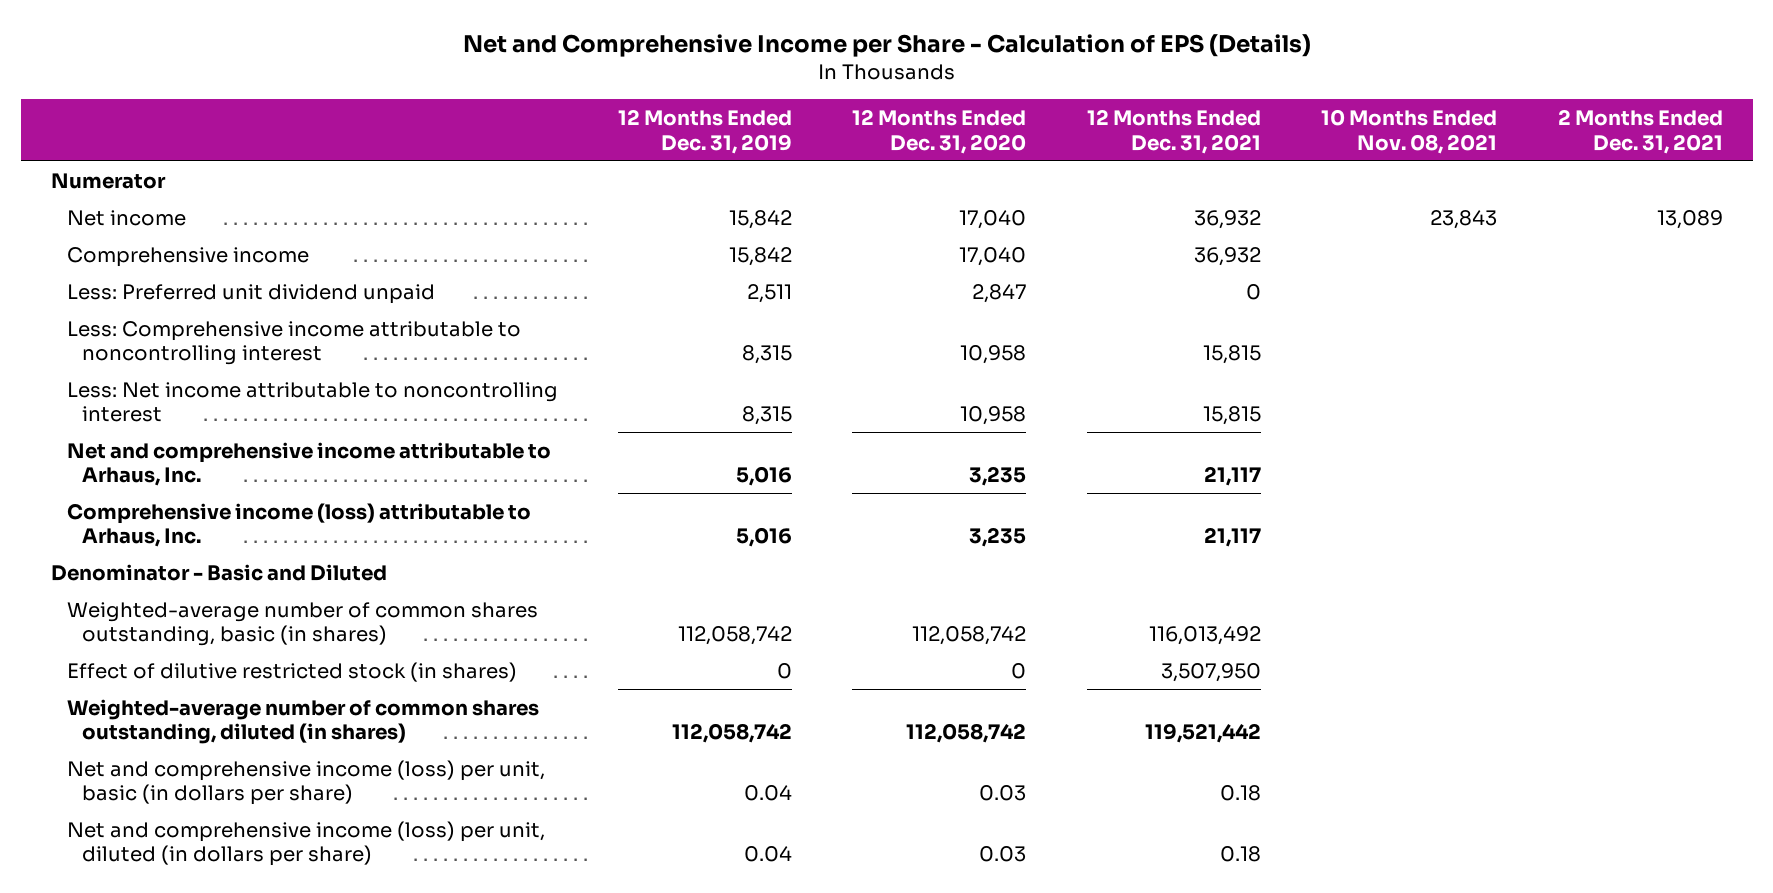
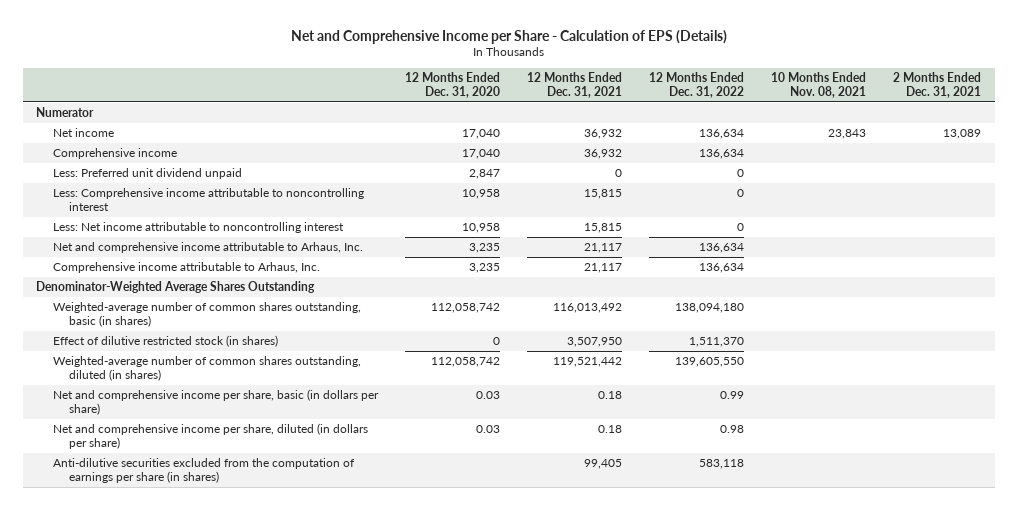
- | 12 Months Ended Dec. 31, 2019 | 12 Months Ended Dec. 31, 2020 | 12 Months Ended Dec. 31, 2021 | 10 Months Ended Nov. 08, 2021 | 2 Months Ended Dec. 31, 2021
+ | 12 Months Ended Dec. 31, 2020 | 12 Months Ended Dec. 31, 2021 | 12 Months Ended Dec. 31, 2022 | 10 Months Ended Nov. 08, 2021 | 2 Months Ended Dec. 31, 2021
- Comprehensive income (loss) attributable to Arhaus, Inc. | 5,016 | 3,235 | 21,117 | |
- Denominator - Basic and Diluted
+ Comprehensive income attributable to Arhaus, Inc. | 3,235 | 21,117 | 136,634 | |
+ Denominator-Weighted Average Shares Outstanding
- Net and comprehensive income (loss) per unit, basic (in dollars per share) | 0.04 | 0.03 | 0.18 | |
- Net and comprehensive income (loss) per unit, diluted (in dollars per share) | 0.04 | 0.03 | 0.18 | |
+ Net and comprehensive income per share, basic (in dollars per share) | 0.03 | 0.18 | 0.99 | |
+ Net and comprehensive income per share, diluted (in dollars per share) | 0.03 | 0.18 | 0.98 | |
+ Anti-dilutive securities excluded from the computation of earnings per share (in shares) | | 99,405 | 583,118 | |

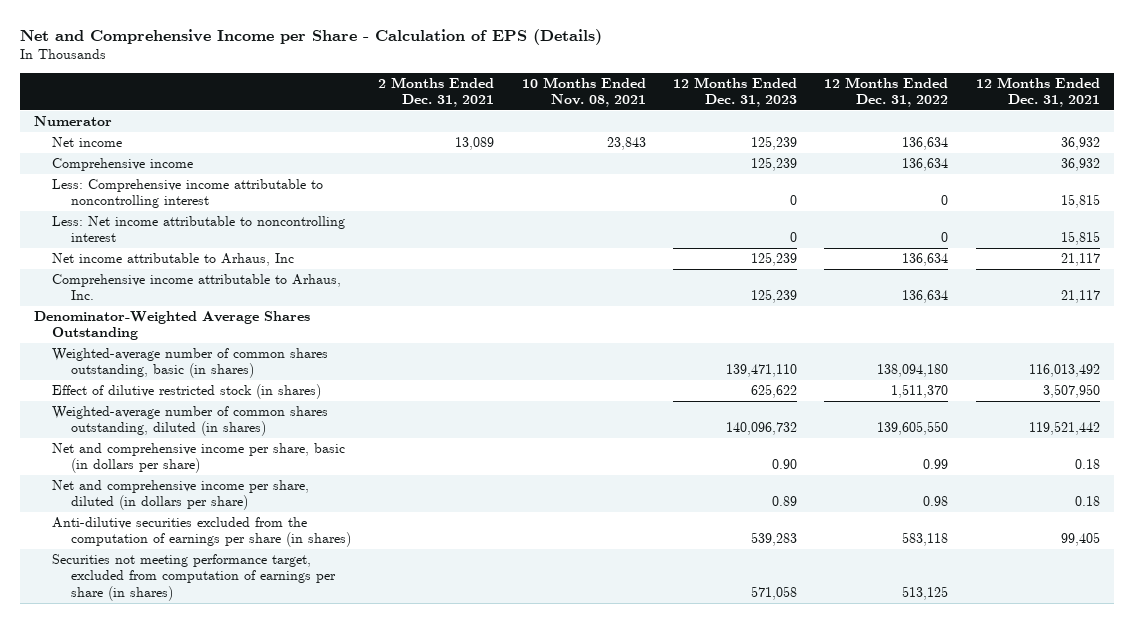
- | 12 Months Ended Dec. 31, 2020 | 12 Months Ended Dec. 31, 2021 | 12 Months Ended Dec. 31, 2022 | 10 Months Ended Nov. 08, 2021 | 2 Months Ended Dec. 31, 2021
+ | 2 Months Ended Dec. 31, 2021 | 10 Months Ended Nov. 08, 2021 | 12 Months Ended Dec. 31, 2023 | 12 Months Ended Dec. 31, 2022 | 12 Months Ended Dec. 31, 2021
- Less: Preferred unit dividend unpaid | 2,847 | 0 | 0 | |
- Net and comprehensive income attributable to Arhaus, Inc. | 3,235 | 21,117 | 136,634 | |
+ Net income attributable to Arhaus, Inc | | | 125,239 | 136,634 | 21,117
+ Securities not meeting performance target, excluded from computation of earnings per share (in shares) | | | 571,058 | 513,125 |

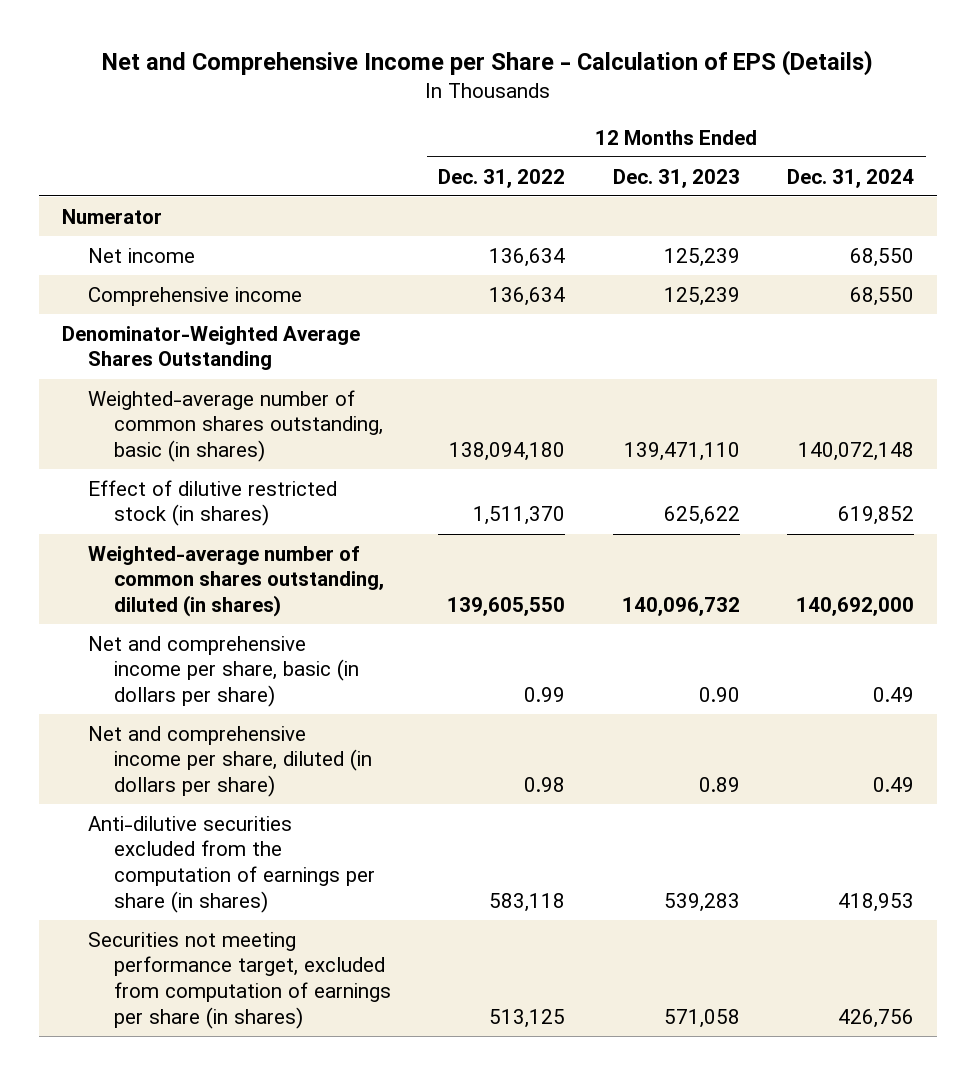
- | 2 Months Ended Dec. 31, 2021 | 10 Months Ended Nov. 08, 2021 | 12 Months Ended Dec. 31, 2023 | 12 Months Ended Dec. 31, 2022 | 12 Months Ended Dec. 31, 2021
+ | 12 Months Ended Dec. 31, 2022 | 12 Months Ended Dec. 31, 2023 | 12 Months Ended Dec. 31, 2024
- Less: Comprehensive income attributable to noncontrolling interest | | | 0 | 0 | 15,815
- Less: Net income attributable to noncontrolling interest | | | 0 | 0 | 15,815
- Net income attributable to Arhaus, Inc | | | 125,239 | 136,634 | 21,117
- Comprehensive income attributable to Arhaus, Inc. | | | 125,239 | 136,634 | 21,117

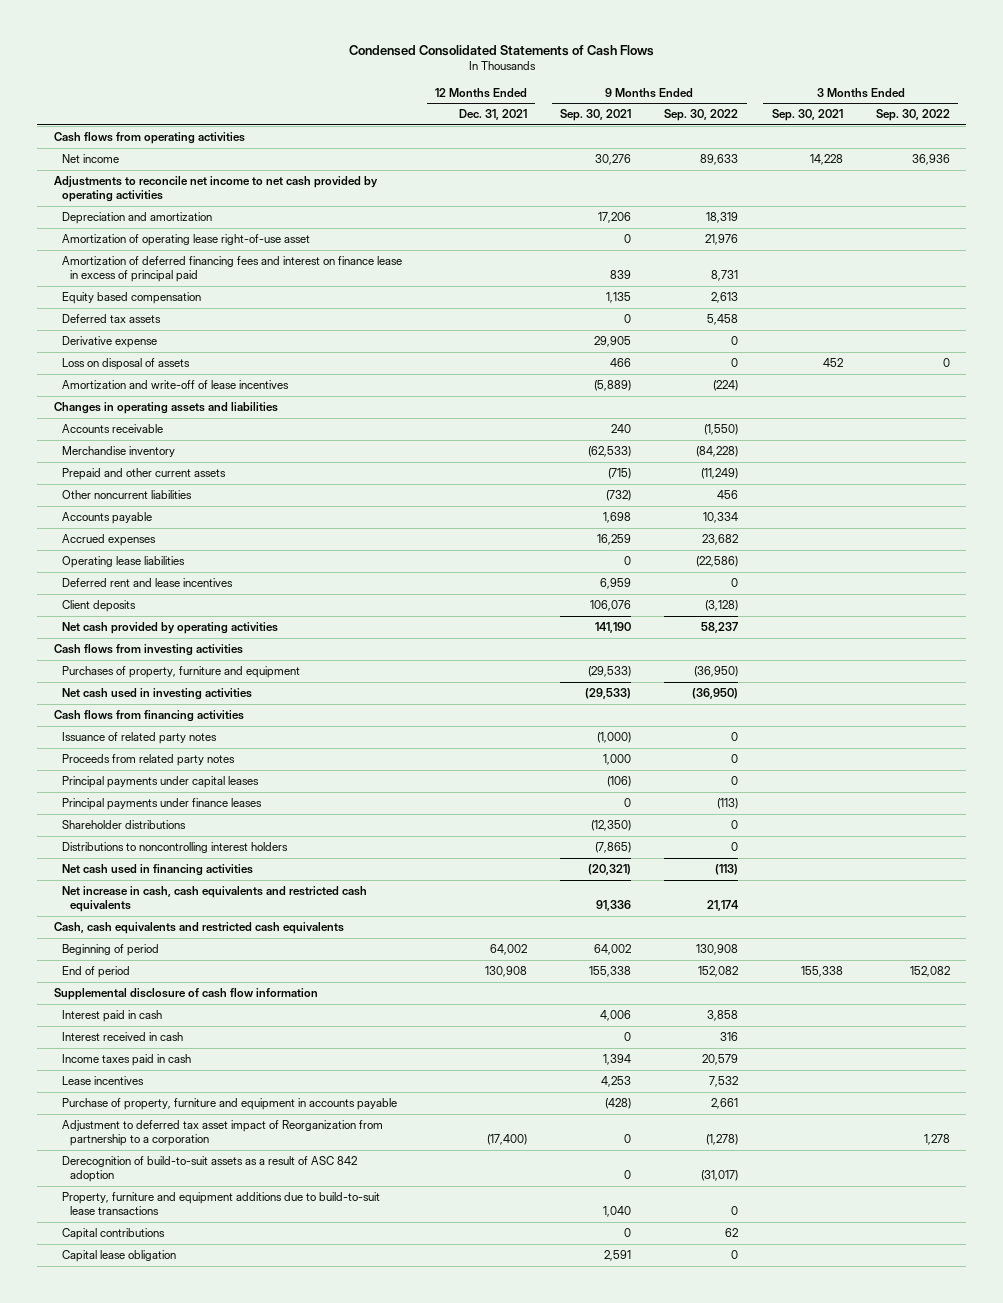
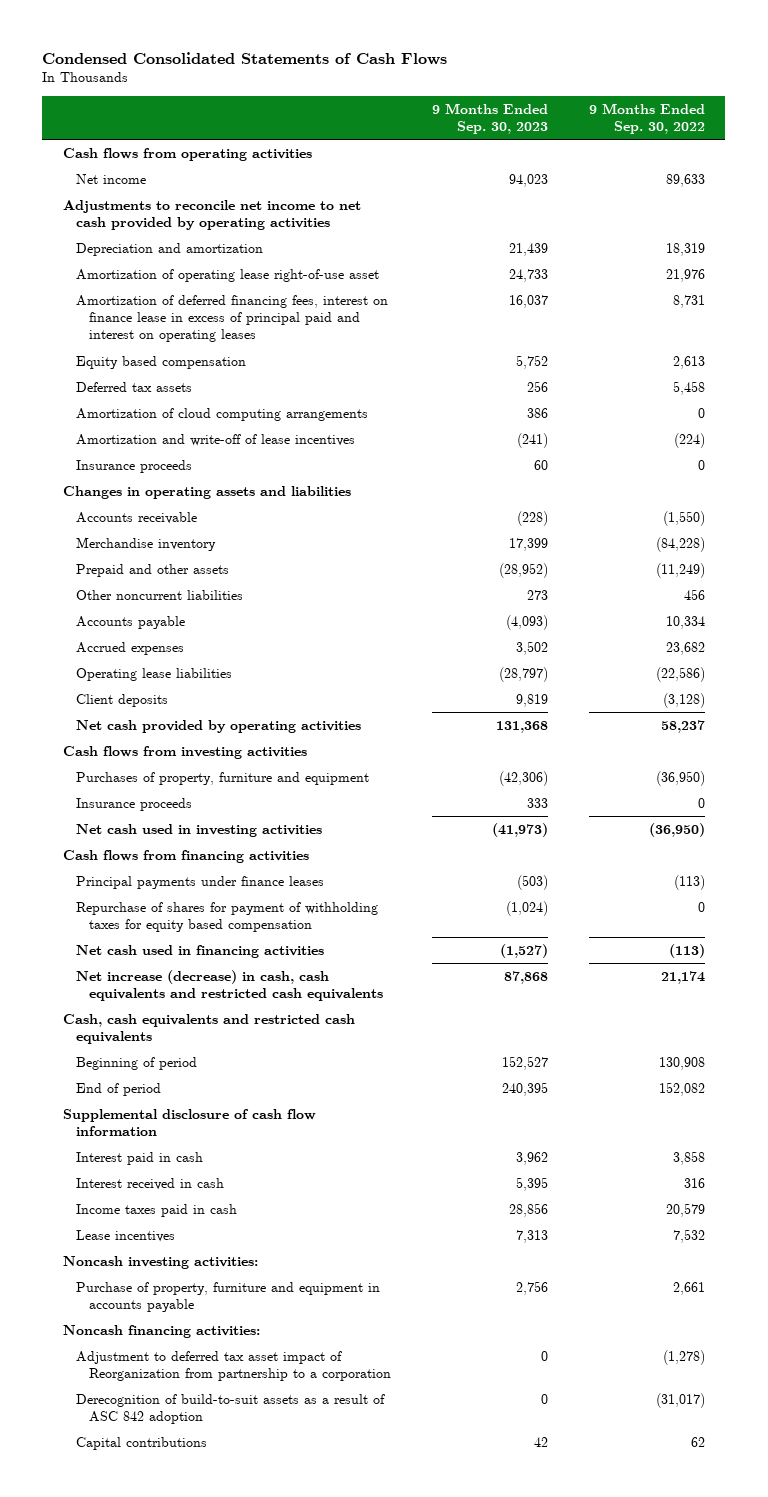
- | 12 Months Ended Dec. 31, 2021 | 9 Months Ended Sep. 30, 2021 | 9 Months Ended Sep. 30, 2022 | 3 Months Ended Sep. 30, 2021 | 3 Months Ended Sep. 30, 2022
+ | 9 Months Ended Sep. 30, 2023 | 9 Months Ended Sep. 30, 2022
- Amortization of deferred financing fees and interest on finance lease in excess of principal paid | | 839 | 8,731 | |
+ Amortization of deferred financing fees, interest on finance lease in excess of principal paid and interest on operating leases | 16,037 | 8,731
- Derivative expense | | 29,905 | 0 | |
- Loss on disposal of assets | | 466 | 0 | 452 | 0
+ Amortization of cloud computing arrangements | 386 | 0
+ Insurance proceeds | 60 | 0
- Prepaid and other current assets | | (715) | (11,249) | |
+ Prepaid and other assets | (28,952) | (11,249)
- Deferred rent and lease incentives | | 6,959 | 0 | |
+ Insurance proceeds | 333 | 0
- Issuance of related party notes | | (1,000) | 0 | |
- Proceeds from related party notes | | 1,000 | 0 | |
- Principal payments under capital leases | | (106) | 0 | |
- Shareholder distributions | | (12,350) | 0 | |
- Distributions to noncontrolling interest holders | | (7,865) | 0 | |
+ Repurchase of shares for payment of withholding taxes for equity based compensation | (1,024) | 0
- Net increase in cash, cash equivalents and restricted cash equivalents | | 91,336 | 21,174 | |
+ Net increase (decrease) in cash, cash equivalents and restricted cash equivalents | 87,868 | 21,174
+ Noncash investing activities:
+ Noncash financing activities:
- Property, furniture and equipment additions due to build-to-suit lease transactions | | 1,040 | 0 | |
- Capital lease obligation | | 2,591 | 0 | |

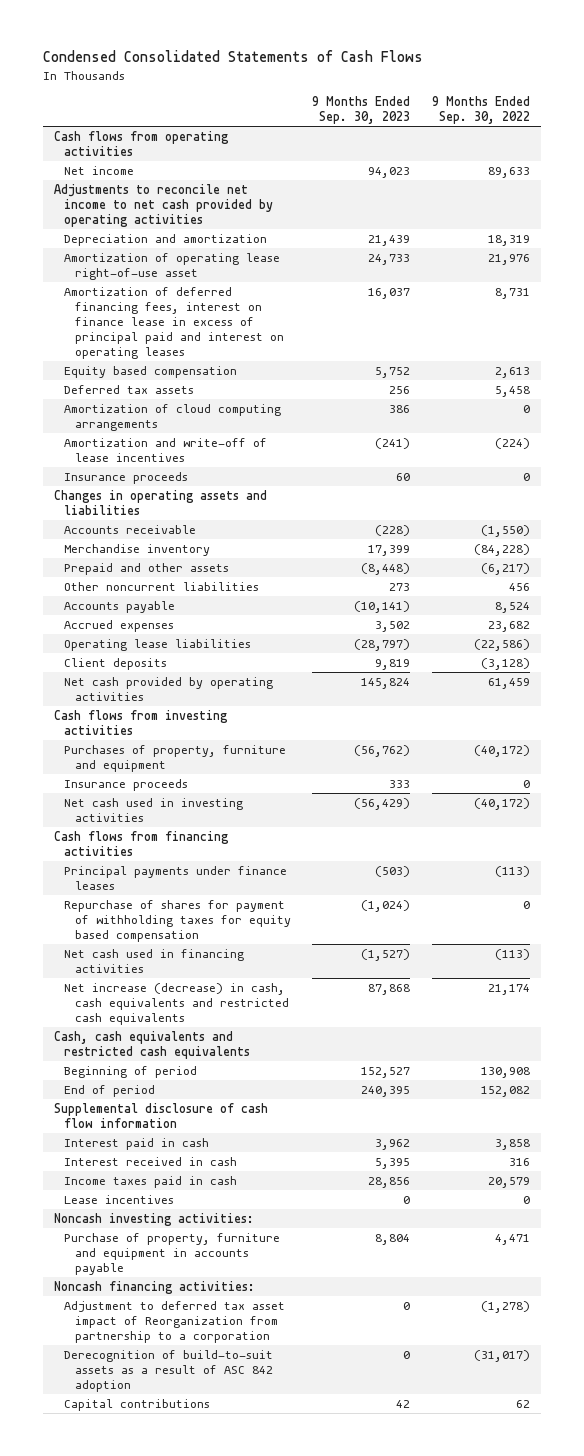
- Prepaid and other assets | (28,952) | (11,249)
+ Prepaid and other assets | (8,448) | (6,217)
- Accounts payable | (4,093) | 10,334
+ Accounts payable | (10,141) | 8,524
- Net cash provided by operating activities | 131,368 | 58,237
+ Net cash provided by operating activities | 145,824 | 61,459
- Purchases of property, furniture and equipment | (42,306) | (36,950)
+ Purchases of property, furniture and equipment | (56,762) | (40,172)
- Net cash used in investing activities | (41,973) | (36,950)
+ Net cash used in investing activities | (56,429) | (40,172)
- Lease incentives | 7,313 | 7,532
+ Lease incentives | 0 | 0
- Purchase of property, furniture and equipment in accounts payable | 2,756 | 2,661
+ Purchase of property, furniture and equipment in accounts payable | 8,804 | 4,471

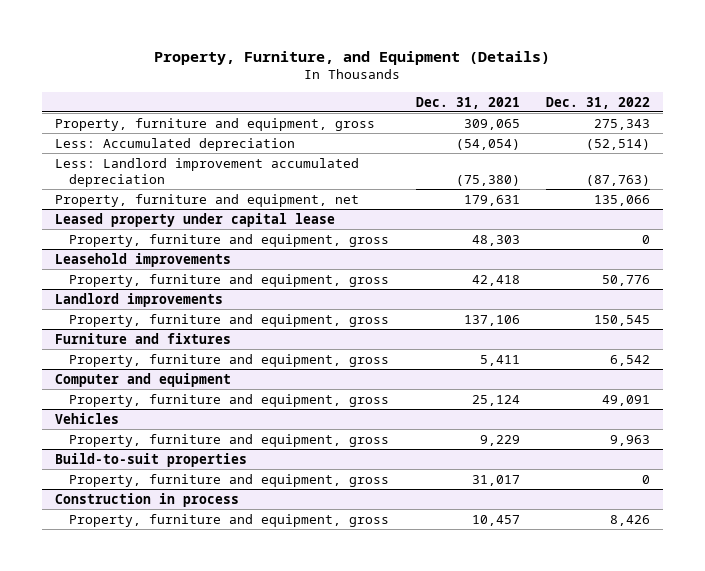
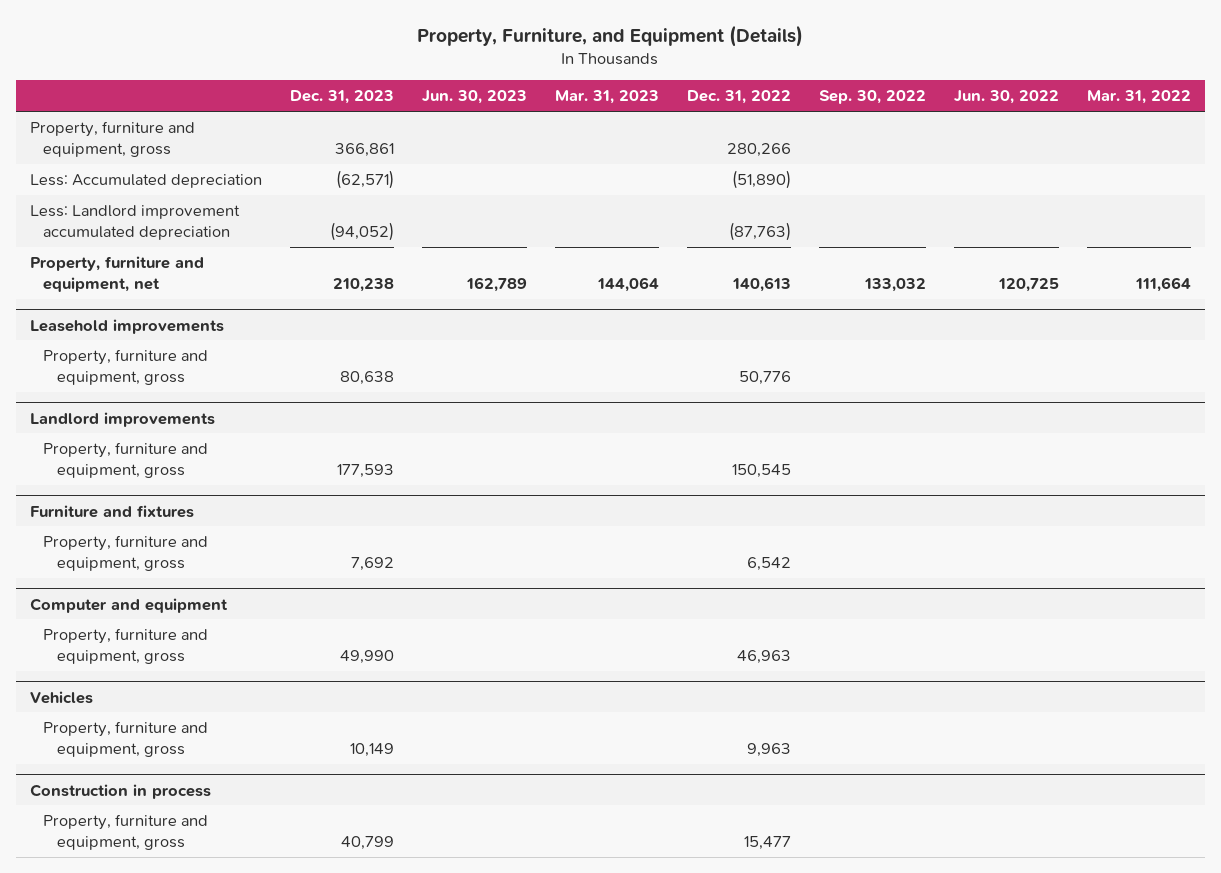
- | Dec. 31, 2021 | Dec. 31, 2022
+ | Dec. 31, 2023 | Jun. 30, 2023 | Mar. 31, 2023 | Dec. 31, 2022 | Sep. 30, 2022 | Jun. 30, 2022 | Mar. 31, 2022
- Property, furniture and equipment, gross | 309,065 | 275,343
- Less: Accumulated depreciation | (54,054) | (52,514)
+ Property, furniture and equipment, gross | 366,861 | | | 280,266 | | |
+ Less: Accumulated depreciation | (62,571) | | | (51,890) | | |
- Property, furniture and equipment, net | 179,631 | 135,066
- Leased property under capital lease
- Property, furniture and equipment, gross | 48,303 | 0
+ Property, furniture and equipment, net | 210,238 | 162,789 | 144,064 | 140,613 | 133,032 | 120,725 | 111,664
@ Computer and equipment
- Property, furniture and equipment, gross | 25,124 | 49,091
+ Property, furniture and equipment, gross | 49,990 | | | 46,963 | | |
- Build-to-suit properties
- Property, furniture and equipment, gross | 31,017 | 0
@ Construction in process
- Property, furniture and equipment, gross | 10,457 | 8,426
+ Property, furniture and equipment, gross | 40,799 | | | 15,477 | | |

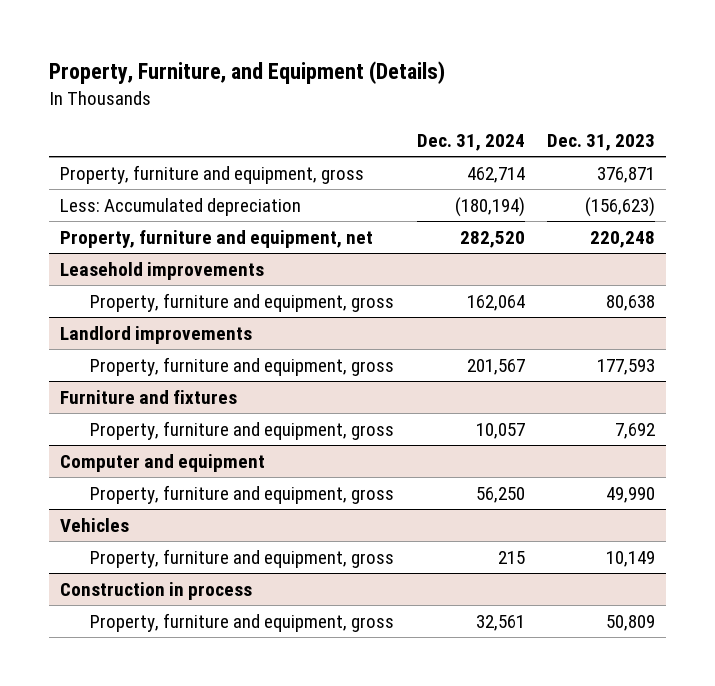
- | Dec. 31, 2023 | Jun. 30, 2023 | Mar. 31, 2023 | Dec. 31, 2022 | Sep. 30, 2022 | Jun. 30, 2022 | Mar. 31, 2022
+ | Dec. 31, 2024 | Dec. 31, 2023
- Property, furniture and equipment, gross | 366,861 | | | 280,266 | | |
- Less: Accumulated depreciation | (62,571) | | | (51,890) | | |
- Less: Landlord improvement accumulated depreciation | (94,052) | | | (87,763) | | |
- Property, furniture and equipment, net | 210,238 | 162,789 | 144,064 | 140,613 | 133,032 | 120,725 | 111,664
+ Property, furniture and equipment, gross | 462,714 | 376,871
+ Less: Accumulated depreciation | (180,194) | (156,623)
+ Property, furniture and equipment, net | 282,520 | 220,248
@ Construction in process
- Property, furniture and equipment, gross | 40,799 | | | 15,477 | | |
+ Property, furniture and equipment, gross | 32,561 | 50,809

